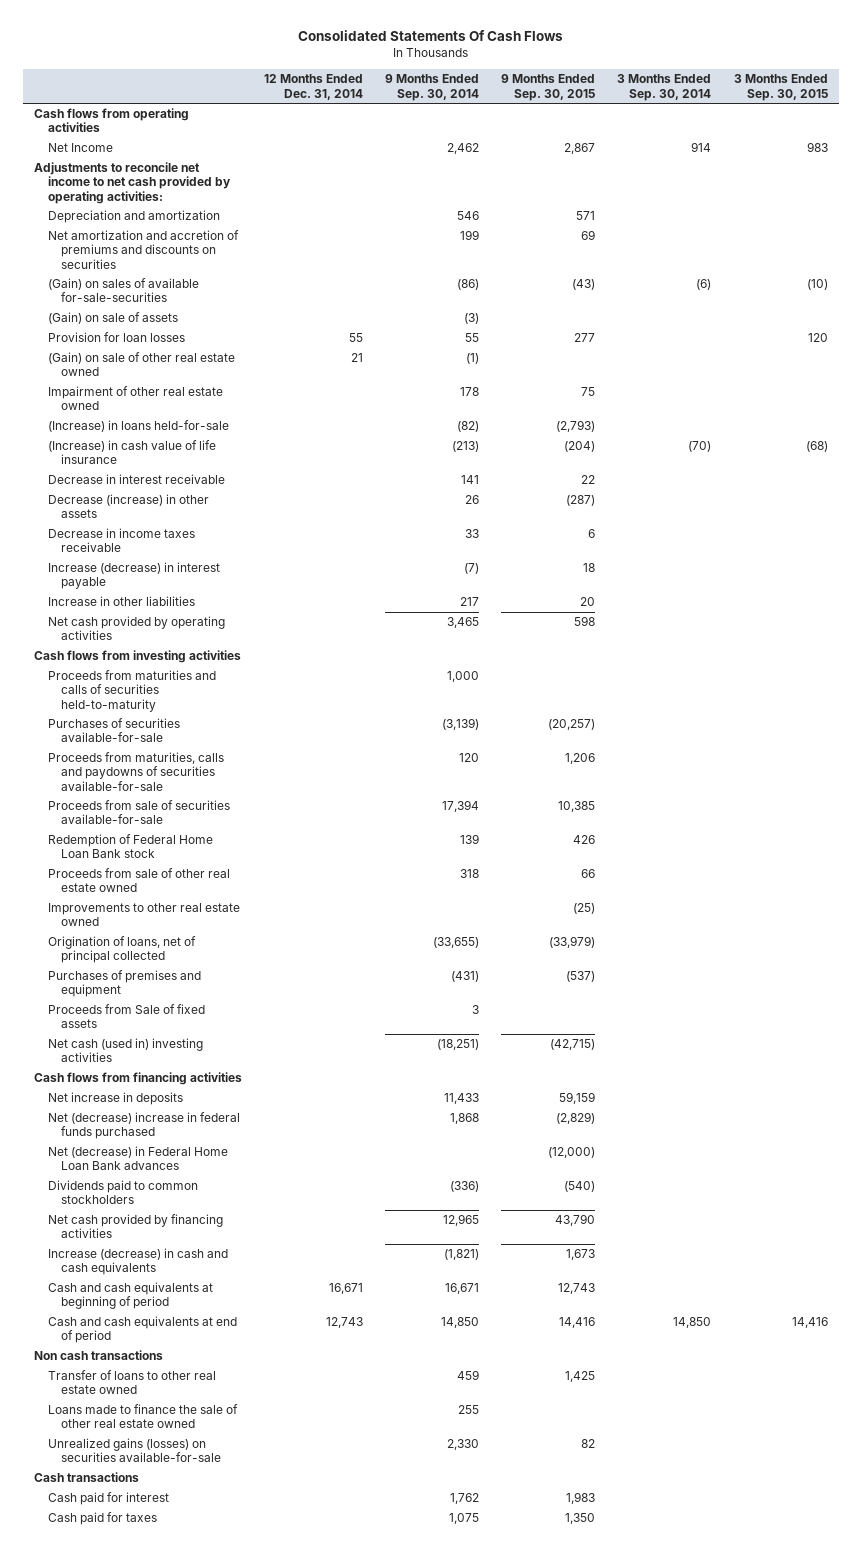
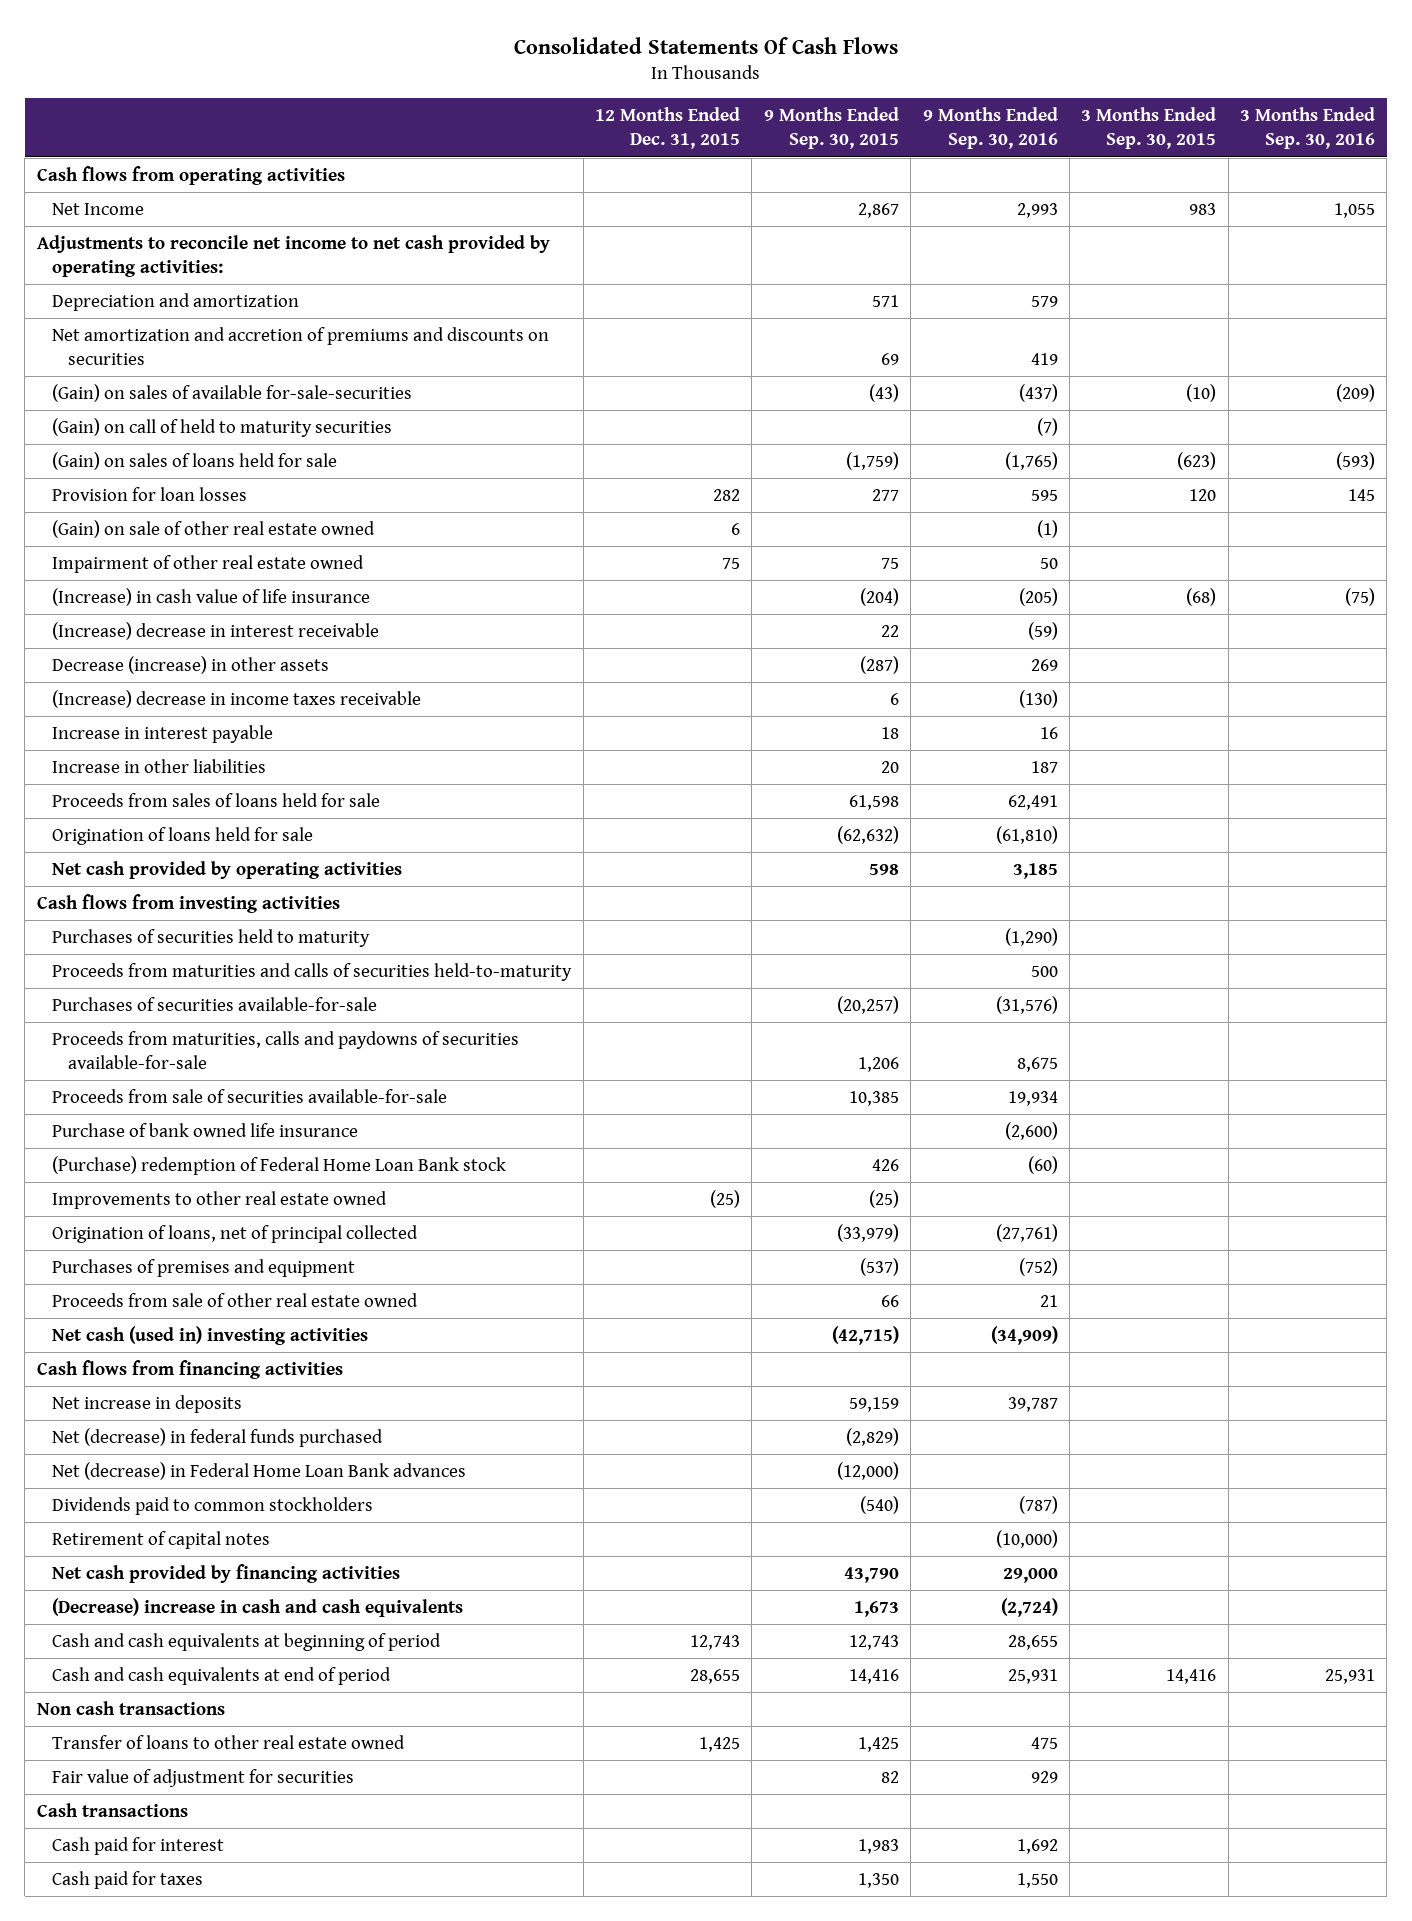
- | 12 Months Ended Dec. 31, 2014 | 9 Months Ended Sep. 30, 2014 | 9 Months Ended Sep. 30, 2015 | 3 Months Ended Sep. 30, 2014 | 3 Months Ended Sep. 30, 2015
+ | 12 Months Ended Dec. 31, 2015 | 9 Months Ended Sep. 30, 2015 | 9 Months Ended Sep. 30, 2016 | 3 Months Ended Sep. 30, 2015 | 3 Months Ended Sep. 30, 2016
- (Gain) on sale of assets | | (3) | | |
+ (Gain) on call of held to maturity securities | | | (7) | |
+ (Gain) on sales of loans held for sale | | (1,759) | (1,765) | (623) | (593)
- (Increase) in loans held-for-sale | | (82) | (2,793) | |
- Decrease in interest receivable | | 141 | 22 | |
+ (Increase) decrease in interest receivable | | 22 | (59) | |
- Decrease in income taxes receivable | | 33 | 6 | |
- Increase (decrease) in interest payable | | (7) | 18 | |
+ (Increase) decrease in income taxes receivable | | 6 | (130) | |
+ Increase in interest payable | | 18 | 16 | |
+ Proceeds from sales of loans held for sale | | 61,598 | 62,491 | |
+ Origination of loans held for sale | | (62,632) | (61,810) | |
+ Purchases of securities held to maturity | | | (1,290) | |
- Redemption of Federal Home Loan Bank stock | | 139 | 426 | |
+ Purchase of bank owned life insurance | | | (2,600) | |
+ (Purchase) redemption of Federal Home Loan Bank stock | | 426 | (60) | |
- Proceeds from Sale of fixed assets | | 3 | | |
moved down: Proceeds from sale of other real estate owned | | 66 | 21 | |
- Net (decrease) increase in federal funds purchased | | 1,868 | (2,829) | |
+ Net (decrease) in federal funds purchased | | (2,829) | | |
+ Retirement of capital notes | | | (10,000) | |
- Increase (decrease) in cash and cash equivalents | | (1,821) | 1,673 | |
+ (Decrease) increase in cash and cash equivalents | | 1,673 | (2,724) | |
- Loans made to finance the sale of other real estate owned | | 255 | | |
- Unrealized gains (losses) on securities available-for-sale | | 2,330 | 82 | |
+ Fair value of adjustment for securities | | 82 | 929 | |

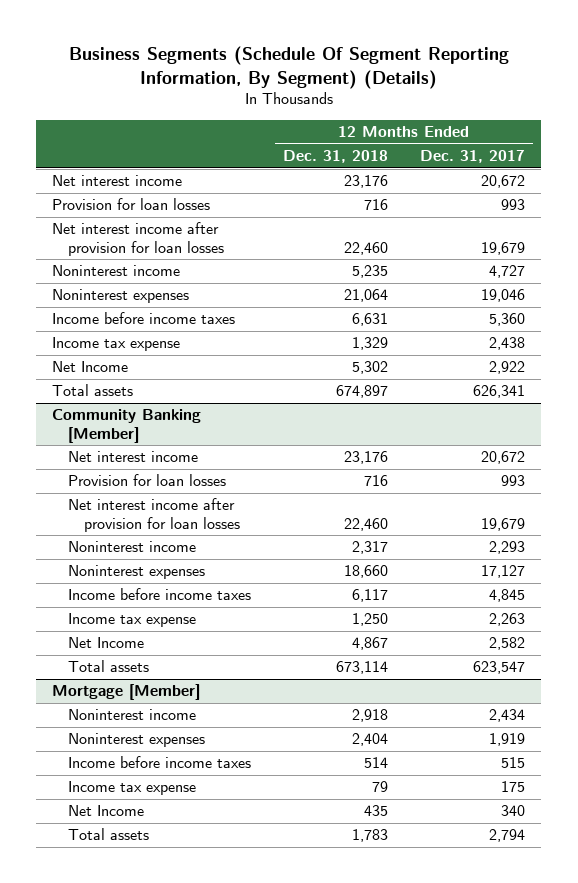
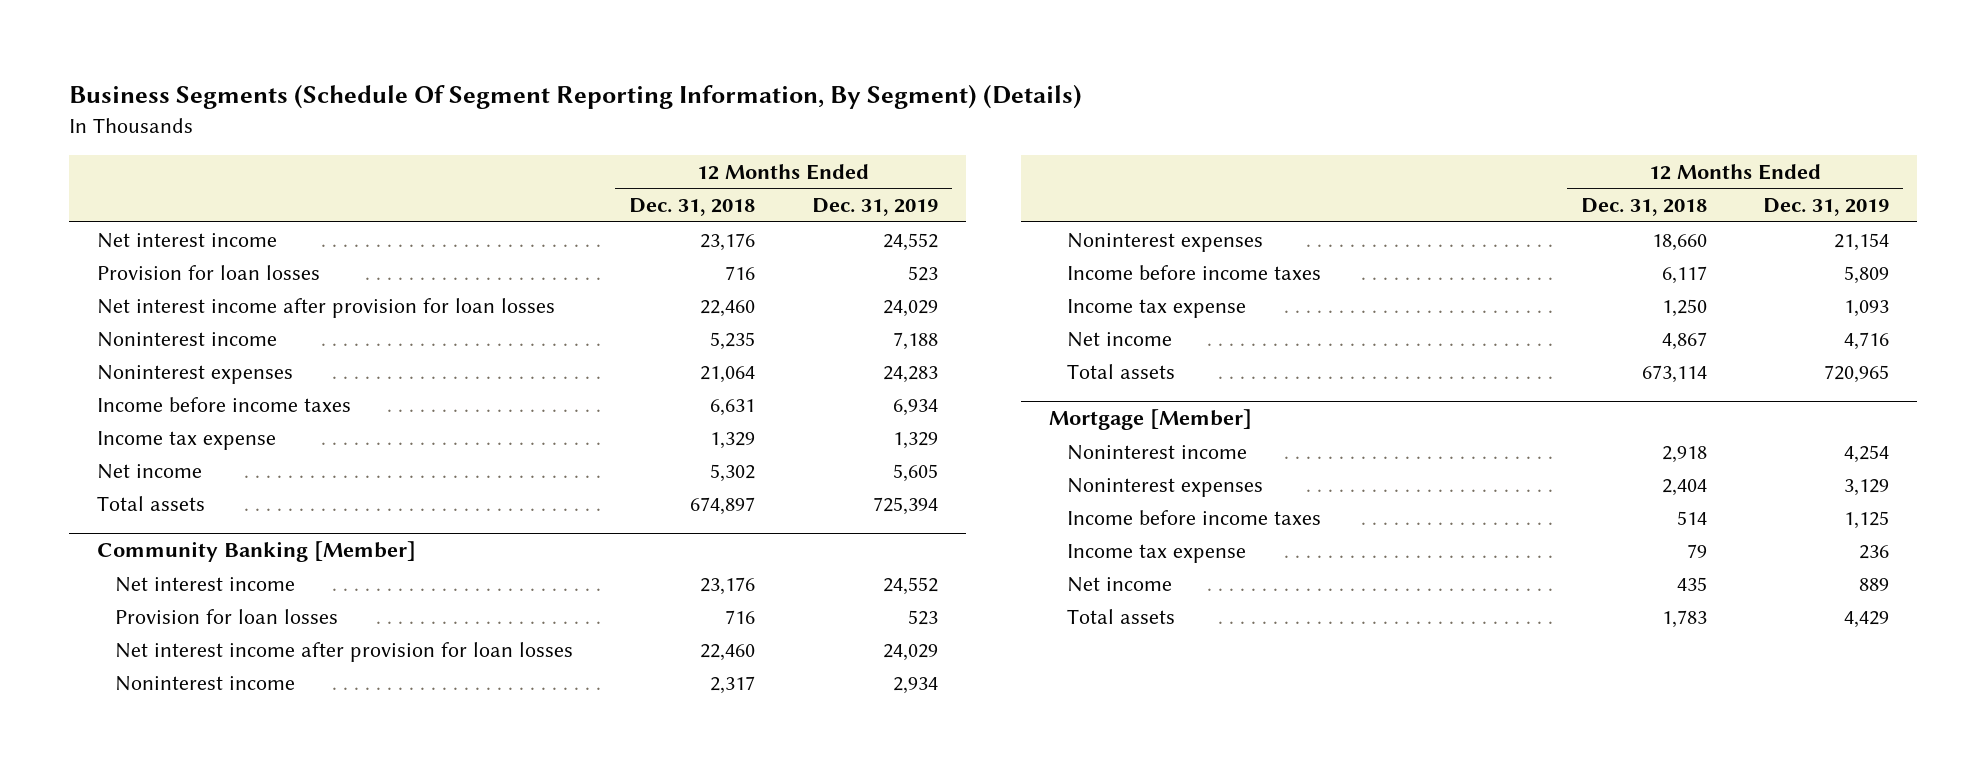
- | 12 Months Ended Dec. 31, 2018 | 12 Months Ended Dec. 31, 2017
+ | 12 Months Ended Dec. 31, 2018 | 12 Months Ended Dec. 31, 2019
- Net Income | 5,302 | 2,922
+ Net income | 5,302 | 5,605
@ Community Banking [Member]
- Net Income | 4,867 | 2,582
+ Net income | 4,867 | 4,716
@ Mortgage [Member]
- Net Income | 435 | 340
+ Net income | 435 | 889

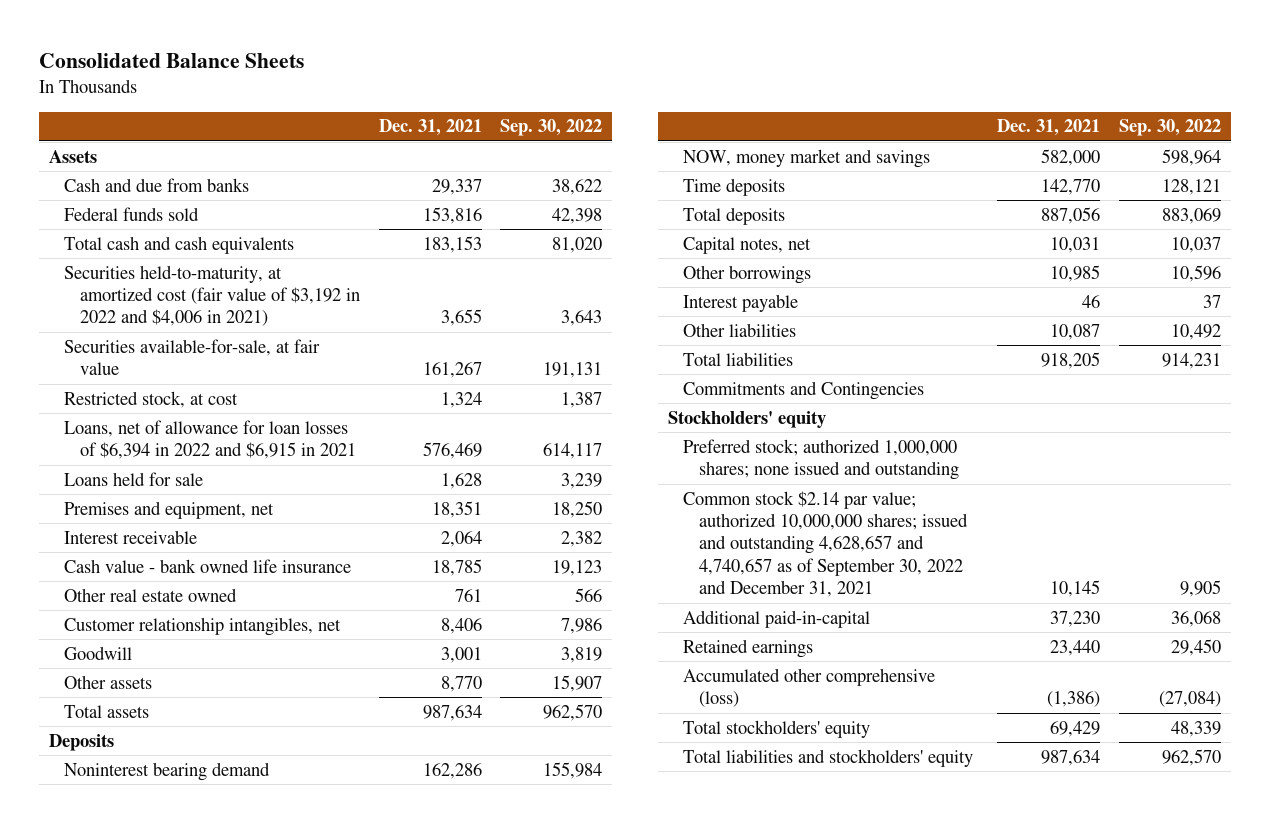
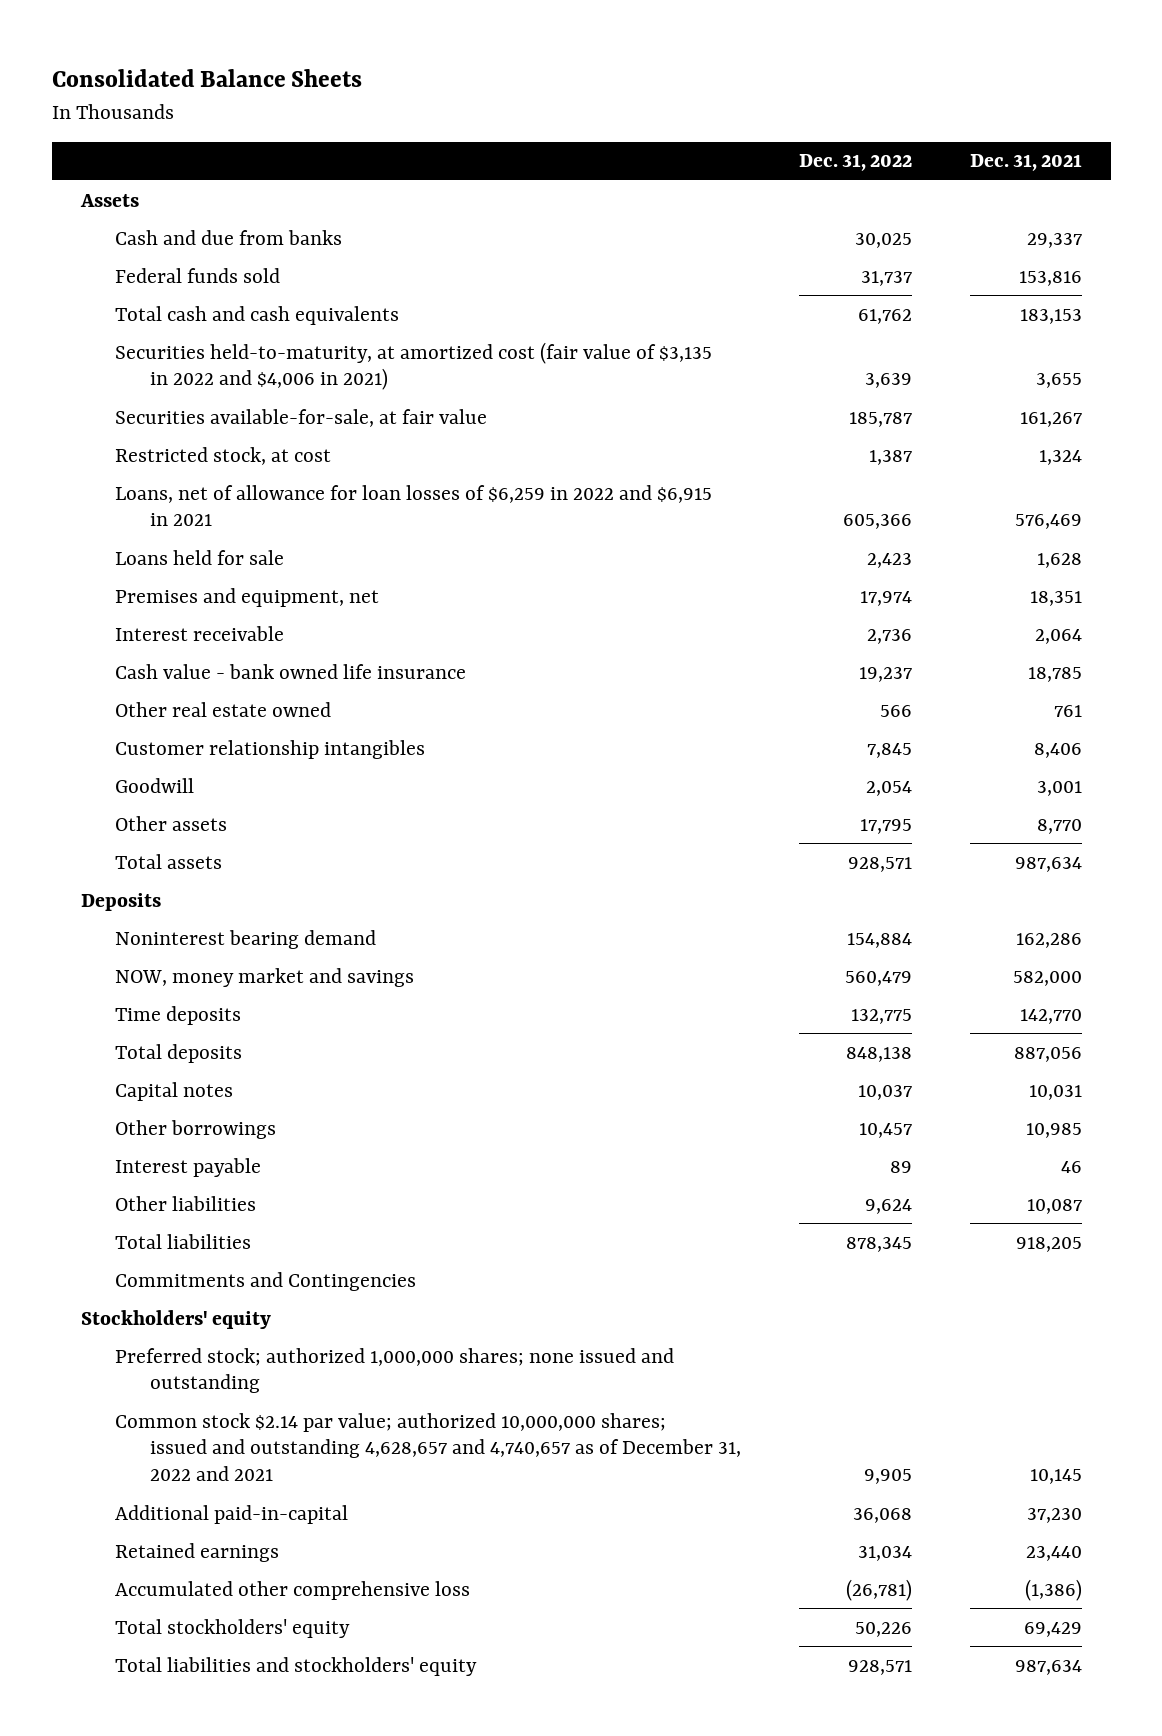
- | Dec. 31, 2021 | Sep. 30, 2022
+ | Dec. 31, 2022 | Dec. 31, 2021
- Securities held-to-maturity, at amortized cost (fair value of $3,192 in 2022 and $4,006 in 2021) | 3,655 | 3,643
+ Securities held-to-maturity, at amortized cost (fair value of $3,135 in 2022 and $4,006 in 2021) | 3,639 | 3,655
- Loans, net of allowance for loan losses of $6,394 in 2022 and $6,915 in 2021 | 576,469 | 614,117
+ Loans, net of allowance for loan losses of $6,259 in 2022 and $6,915 in 2021 | 605,366 | 576,469
- Customer relationship intangibles, net | 8,406 | 7,986
+ Customer relationship intangibles | 7,845 | 8,406
- Capital notes, net | 10,031 | 10,037
+ Capital notes | 10,037 | 10,031
- Common stock $2.14 par value; authorized 10,000,000 shares; issued and outstanding 4,628,657 and 4,740,657 as of September 30, 2022 and December 31, 2021 | 10,145 | 9,905
+ Common stock $2.14 par value; authorized 10,000,000 shares; issued and outstanding 4,628,657 and 4,740,657 as of December 31, 2022 and 2021 | 9,905 | 10,145
- Accumulated other comprehensive (loss) | (1,386) | (27,084)
+ Accumulated other comprehensive loss | (26,781) | (1,386)

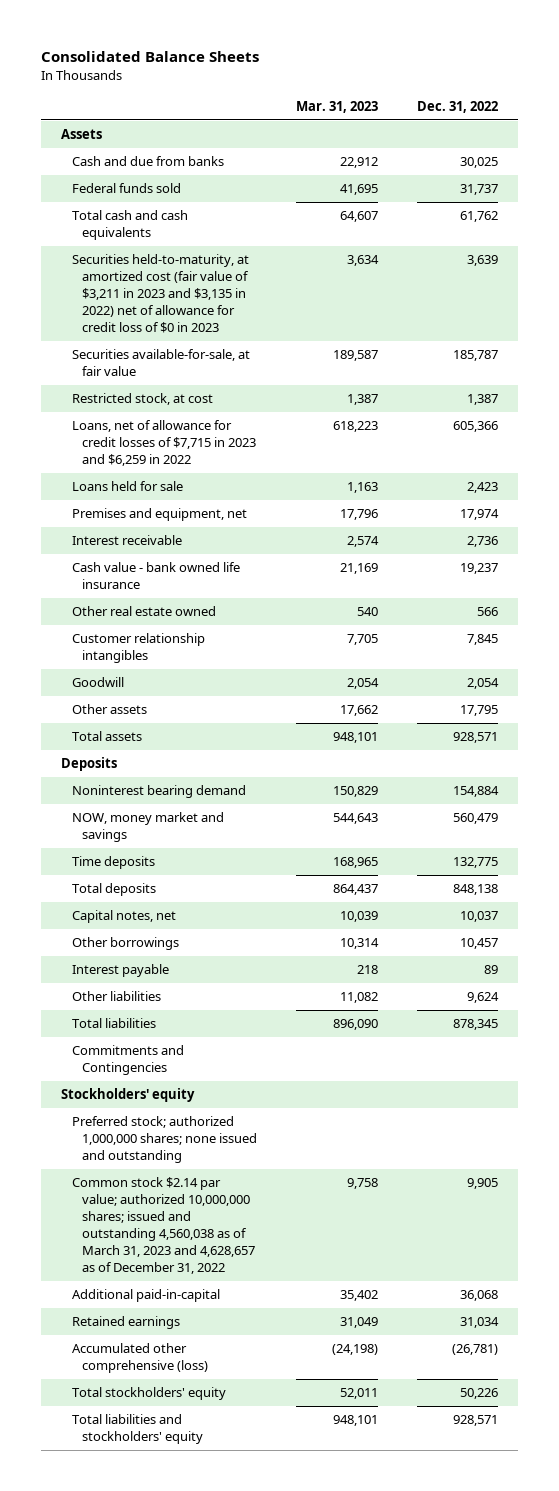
- | Dec. 31, 2022 | Dec. 31, 2021
+ | Mar. 31, 2023 | Dec. 31, 2022
- Securities held-to-maturity, at amortized cost (fair value of $3,135 in 2022 and $4,006 in 2021) | 3,639 | 3,655
+ Securities held-to-maturity, at amortized cost (fair value of $3,211 in 2023 and $3,135 in 2022) net of allowance for credit loss of $0 in 2023 | 3,634 | 3,639
- Loans, net of allowance for loan losses of $6,259 in 2022 and $6,915 in 2021 | 605,366 | 576,469
+ Loans, net of allowance for credit losses of $7,715 in 2023 and $6,259 in 2022 | 618,223 | 605,366
- Capital notes | 10,037 | 10,031
+ Capital notes, net | 10,039 | 10,037
- Common stock $2.14 par value; authorized 10,000,000 shares; issued and outstanding 4,628,657 and 4,740,657 as of December 31, 2022 and 2021 | 9,905 | 10,145
+ Common stock $2.14 par value; authorized 10,000,000 shares; issued and outstanding 4,560,038 as of March 31, 2023 and 4,628,657 as of December 31, 2022 | 9,758 | 9,905
- Accumulated other comprehensive loss | (26,781) | (1,386)
+ Accumulated other comprehensive (loss) | (24,198) | (26,781)

